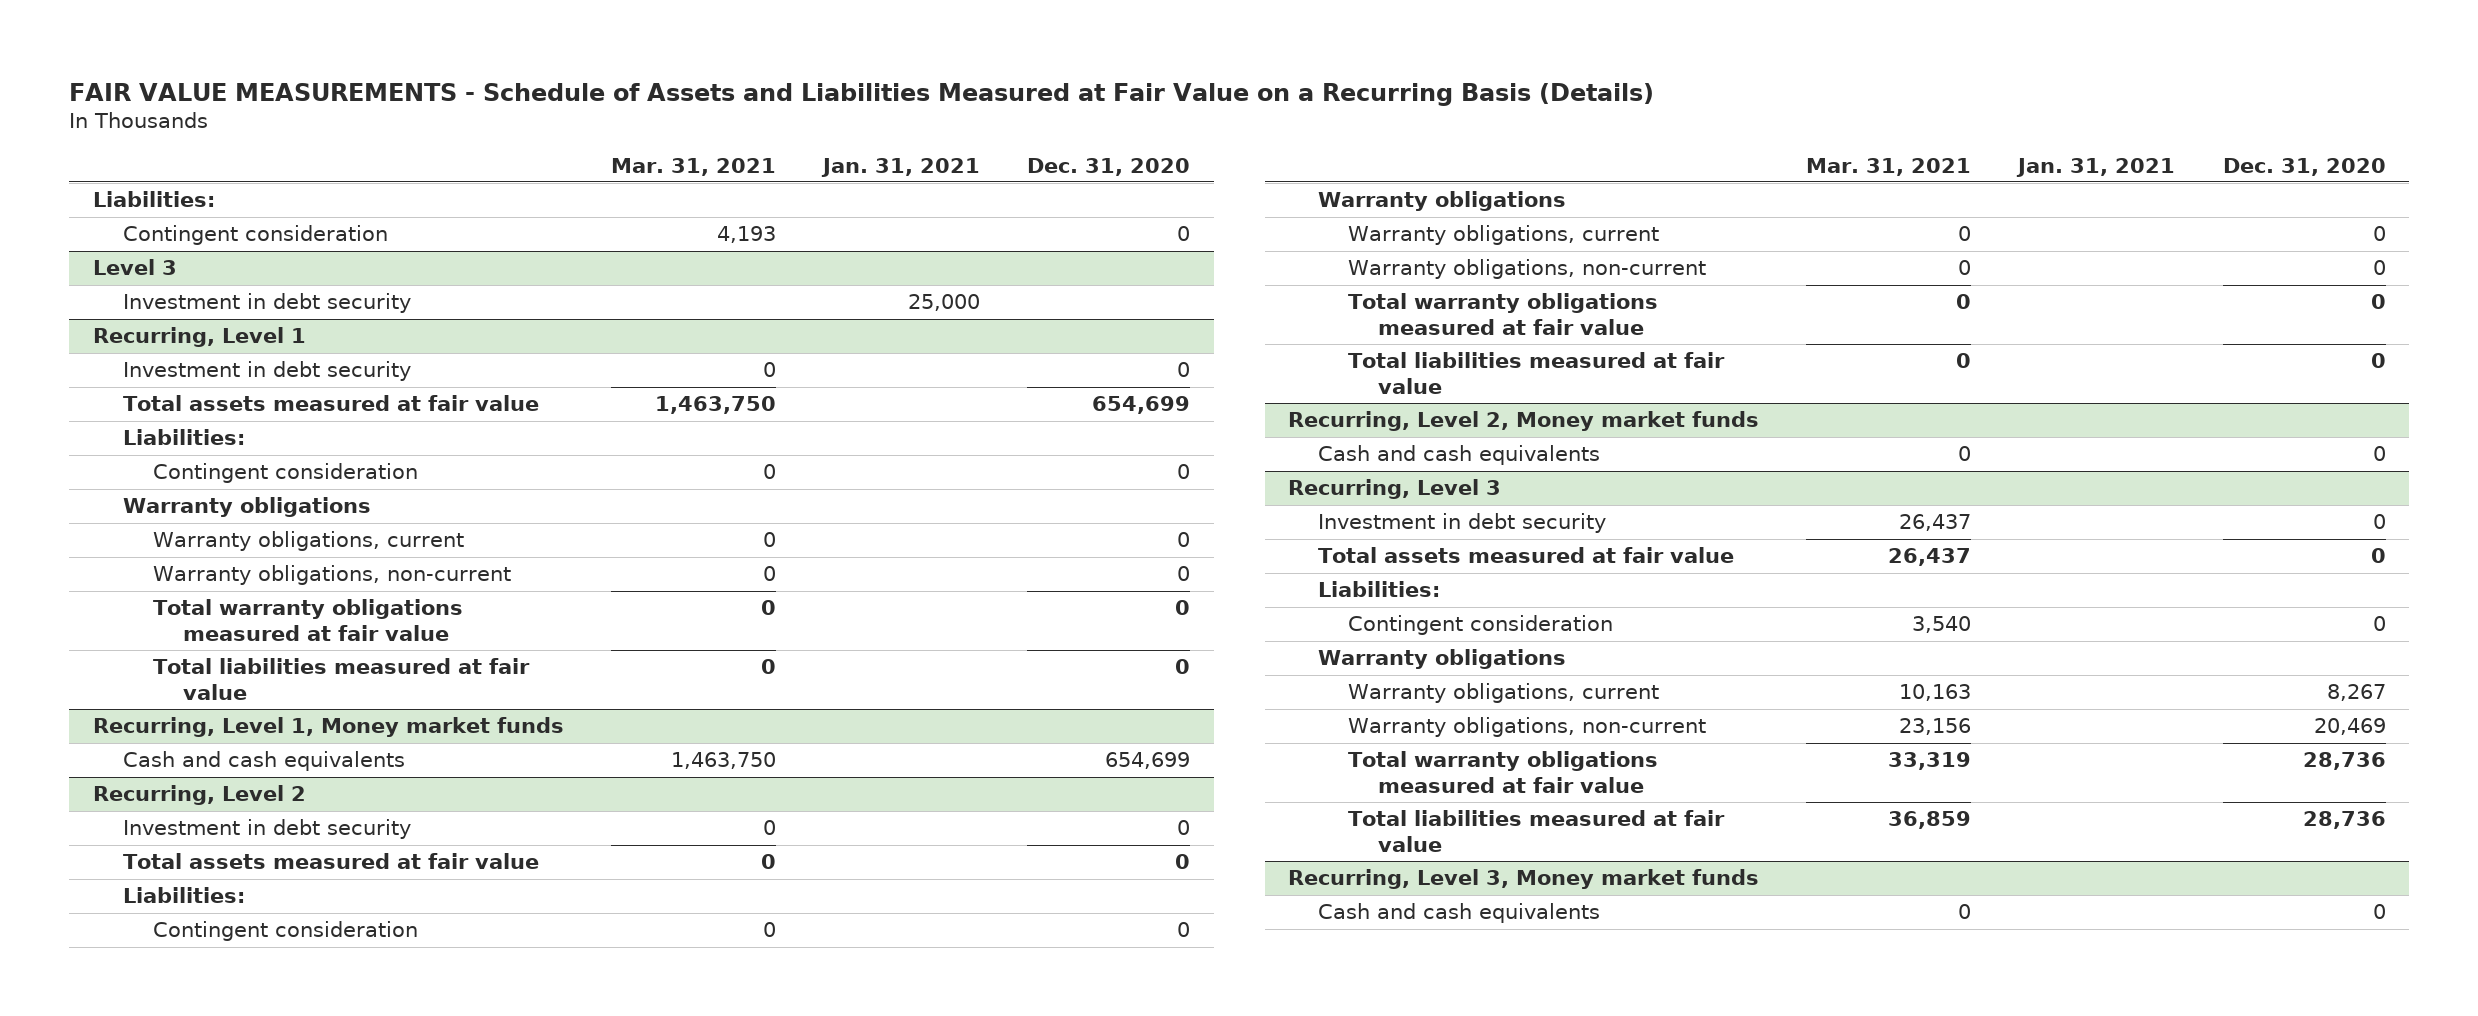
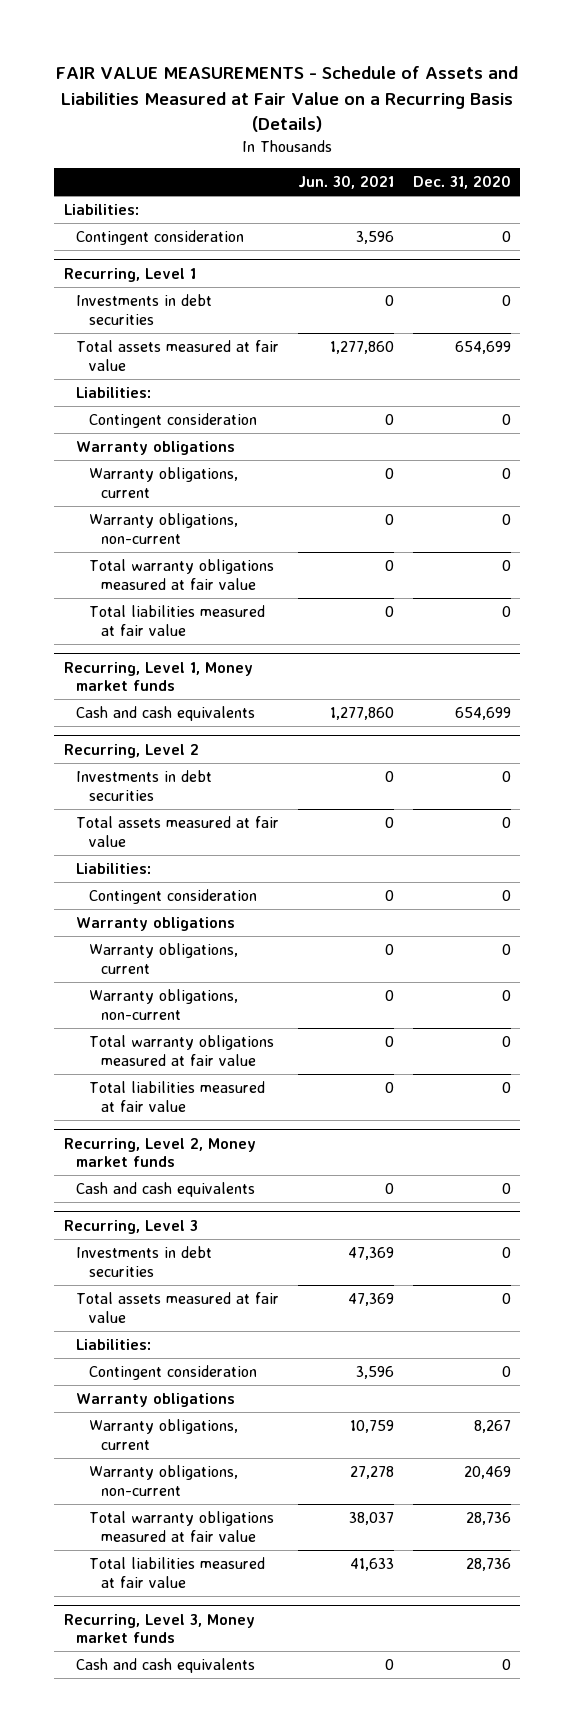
- | Mar. 31, 2021 | Jan. 31, 2021 | Dec. 31, 2020
+ | Jun. 30, 2021 | Dec. 31, 2020
- Level 3
- Investment in debt security | | 25,000 |
@ Recurring, Level 1
- Investment in debt security | 0 | | 0
+ Investments in debt securities | 0 | 0
@ Recurring, Level 2
- Investment in debt security | 0 | | 0
+ Investments in debt securities | 0 | 0
@ Recurring, Level 3
- Investment in debt security | 26,437 | | 0
+ Investments in debt securities | 47,369 | 0

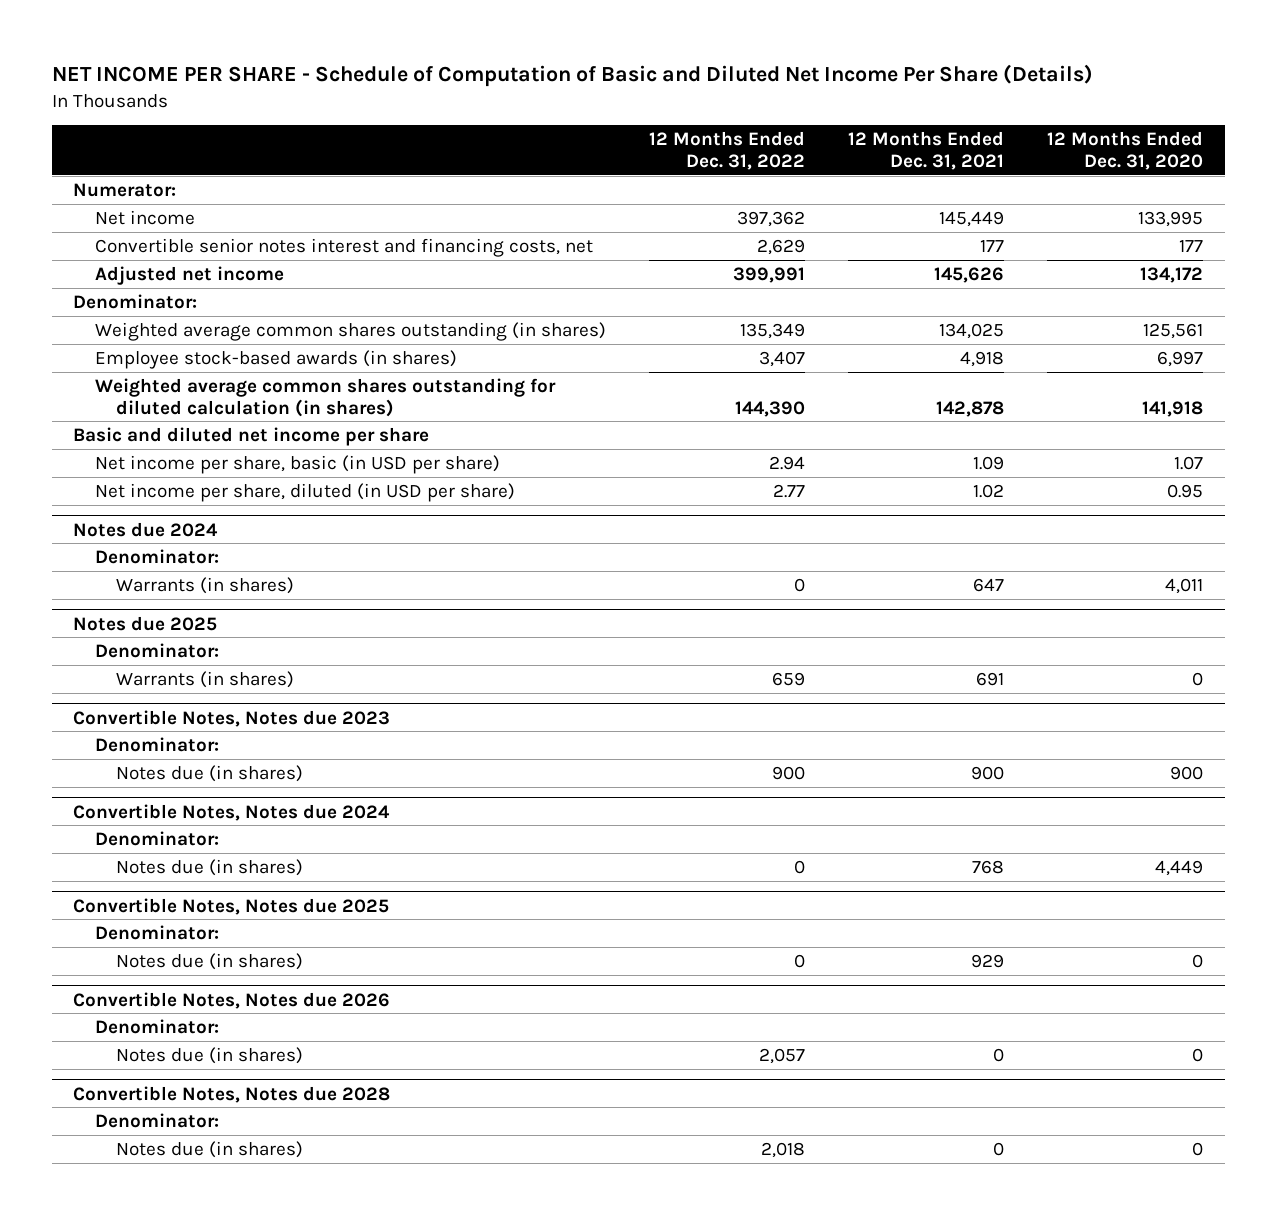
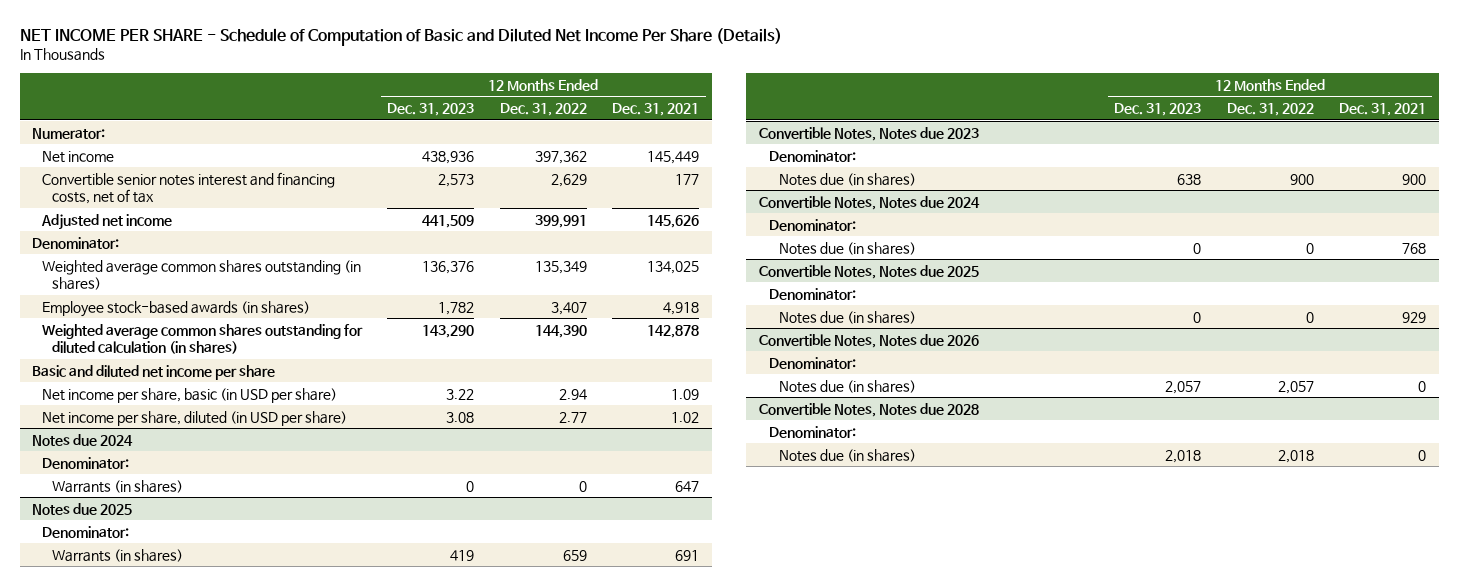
- | 12 Months Ended Dec. 31, 2022 | 12 Months Ended Dec. 31, 2021 | 12 Months Ended Dec. 31, 2020
+ | 12 Months Ended Dec. 31, 2023 | 12 Months Ended Dec. 31, 2022 | 12 Months Ended Dec. 31, 2021
- Convertible senior notes interest and financing costs, net | 2,629 | 177 | 177
+ Convertible senior notes interest and financing costs, net of tax | 2,573 | 2,629 | 177

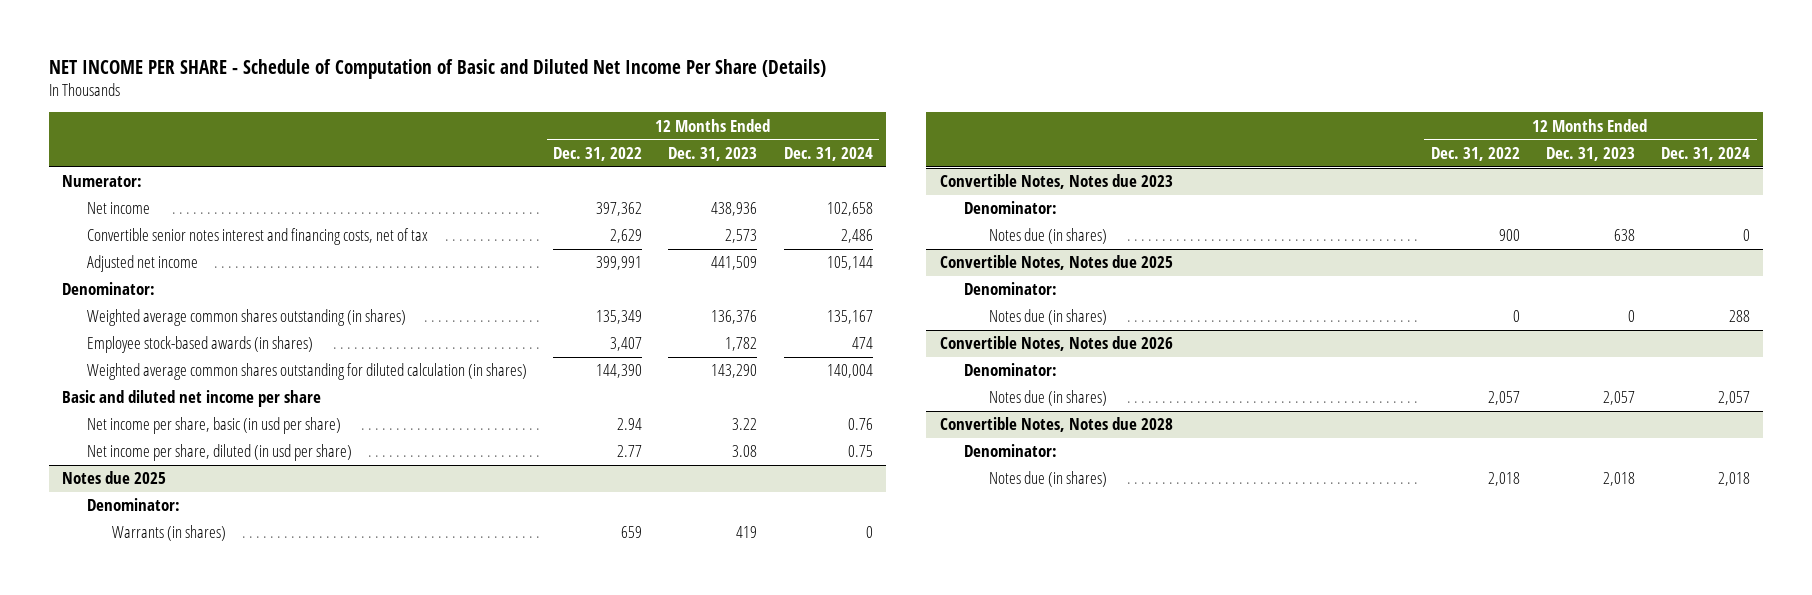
- | 12 Months Ended Dec. 31, 2023 | 12 Months Ended Dec. 31, 2022 | 12 Months Ended Dec. 31, 2021
+ | 12 Months Ended Dec. 31, 2022 | 12 Months Ended Dec. 31, 2023 | 12 Months Ended Dec. 31, 2024
- Net income per share, basic (in USD per share) | 3.22 | 2.94 | 1.09
- Net income per share, diluted (in USD per share) | 3.08 | 2.77 | 1.02
- Notes due 2024
- Denominator:
- Warrants (in shares) | 0 | 0 | 647
+ Net income per share, basic (in usd per share) | 2.94 | 3.22 | 0.76
+ Net income per share, diluted (in usd per share) | 2.77 | 3.08 | 0.75
- Convertible Notes, Notes due 2024
- Denominator:
- Notes due (in shares) | 0 | 0 | 768

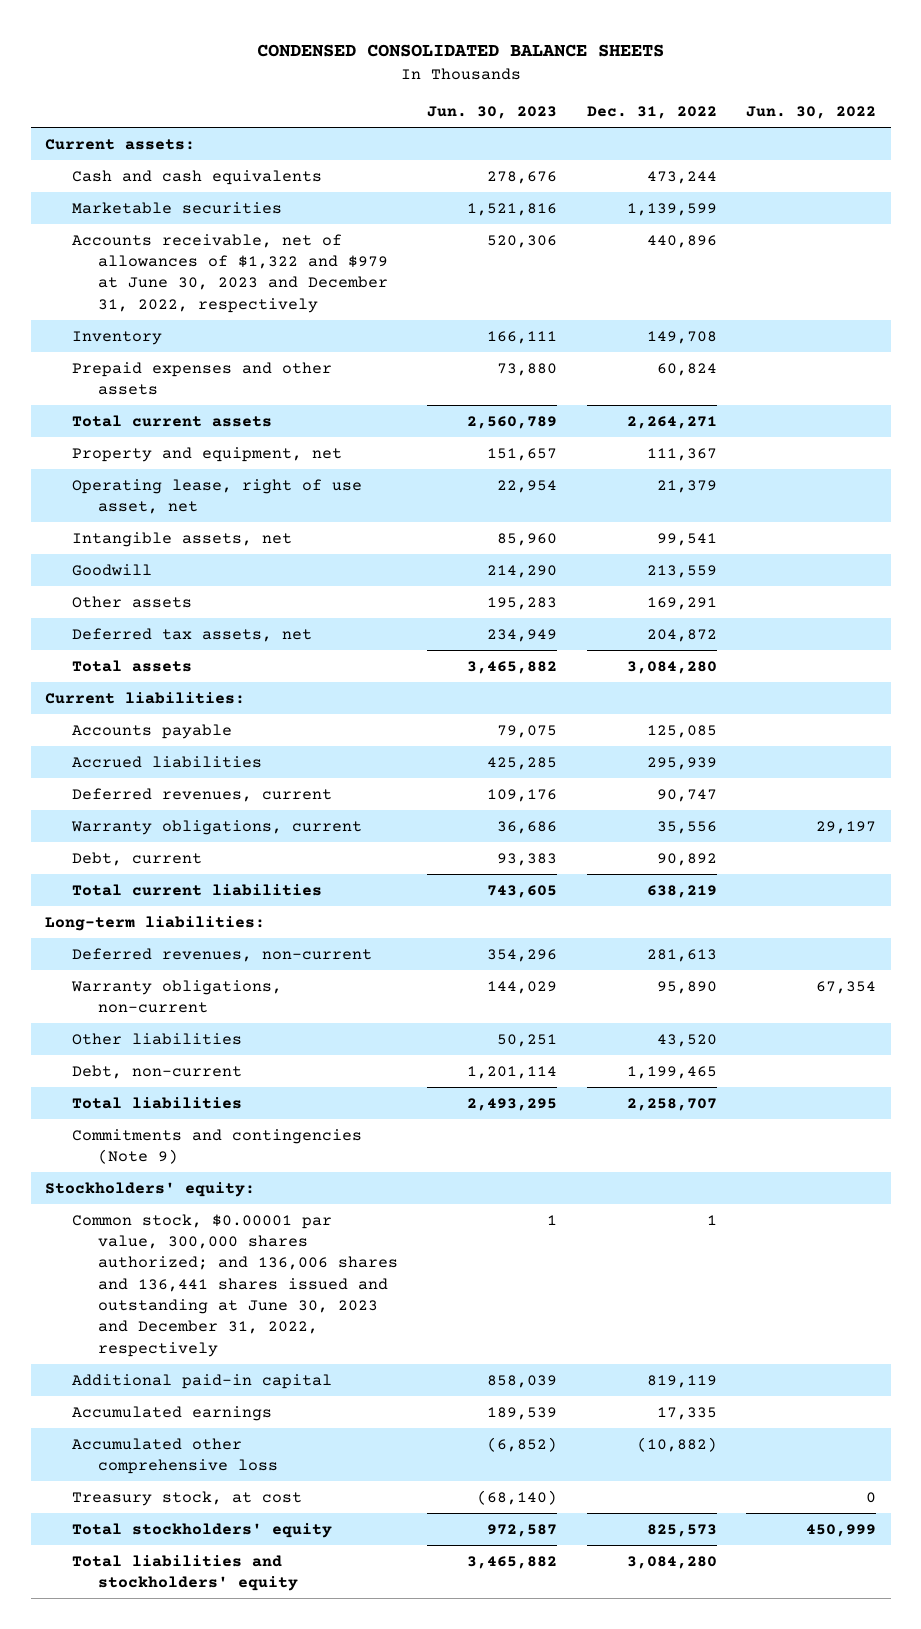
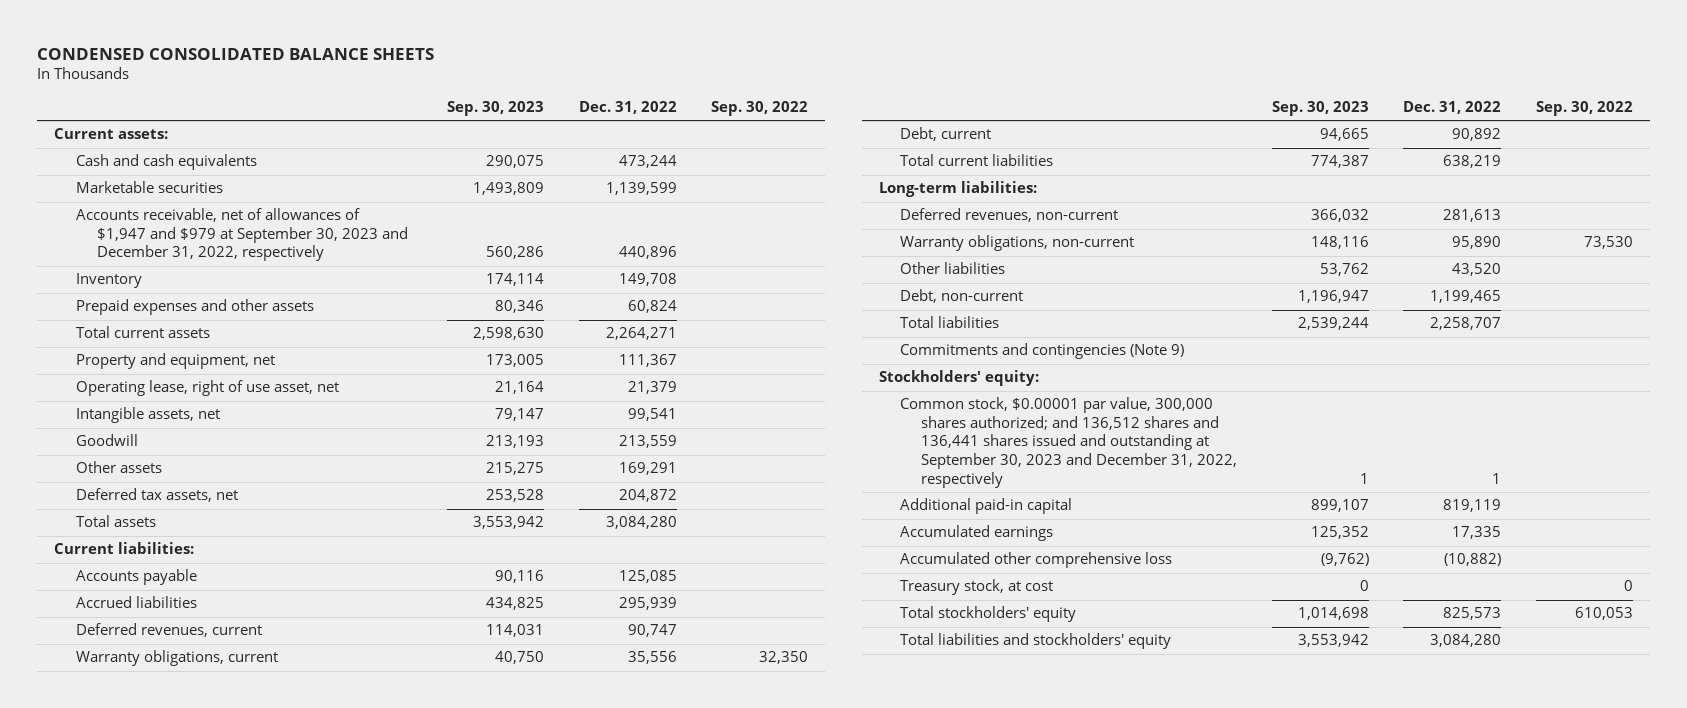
- | Jun. 30, 2023 | Dec. 31, 2022 | Jun. 30, 2022
+ | Sep. 30, 2023 | Dec. 31, 2022 | Sep. 30, 2022
- Accounts receivable, net of allowances of $1,322 and $979 at June 30, 2023 and December 31, 2022, respectively | 520,306 | 440,896 |
+ Accounts receivable, net of allowances of $1,947 and $979 at September 30, 2023 and December 31, 2022, respectively | 560,286 | 440,896 |
- Common stock, $0.00001 par value, 300,000 shares authorized; and 136,006 shares and 136,441 shares issued and outstanding at June 30, 2023 and December 31, 2022, respectively | 1 | 1 |
+ Common stock, $0.00001 par value, 300,000 shares authorized; and 136,512 shares and 136,441 shares issued and outstanding at September 30, 2023 and December 31, 2022, respectively | 1 | 1 |

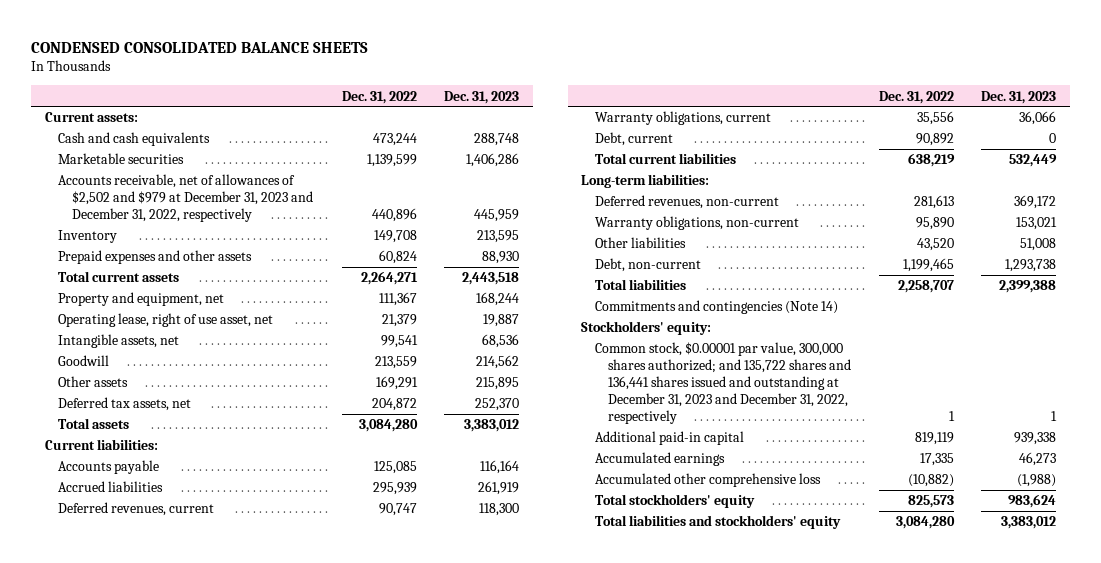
- | Sep. 30, 2023 | Dec. 31, 2022 | Sep. 30, 2022
+ | Dec. 31, 2022 | Dec. 31, 2023
- Accounts receivable, net of allowances of $1,947 and $979 at September 30, 2023 and December 31, 2022, respectively | 560,286 | 440,896 |
+ Accounts receivable, net of allowances of $2,502 and $979 at December 31, 2023 and December 31, 2022, respectively | 440,896 | 445,959
- Commitments and contingencies (Note 9)
+ Commitments and contingencies (Note 14)
- Common stock, $0.00001 par value, 300,000 shares authorized; and 136,512 shares and 136,441 shares issued and outstanding at September 30, 2023 and December 31, 2022, respectively | 1 | 1 |
+ Common stock, $0.00001 par value, 300,000 shares authorized; and 135,722 shares and 136,441 shares issued and outstanding at December 31, 2023 and December 31, 2022, respectively | 1 | 1
- Treasury stock, at cost | 0 | | 0

